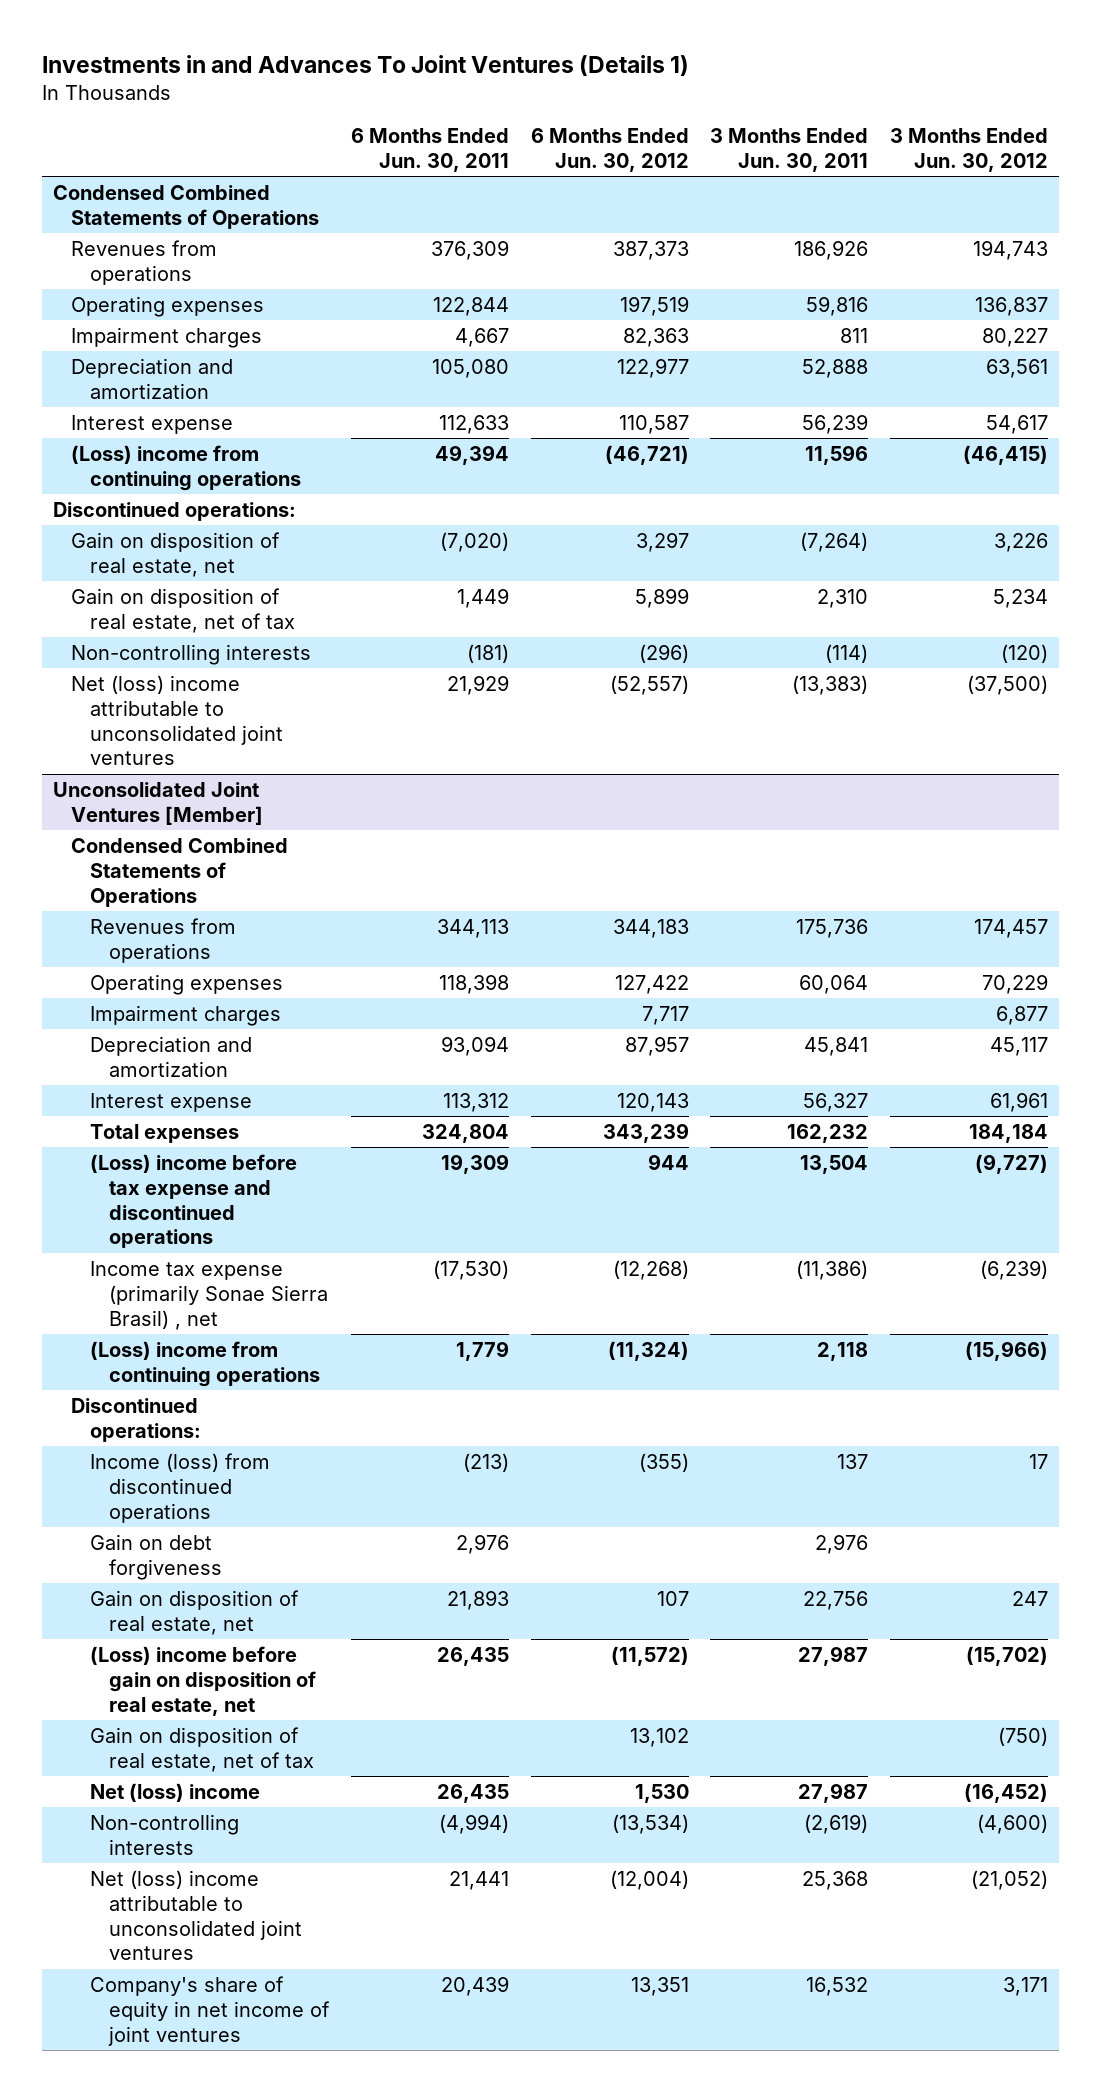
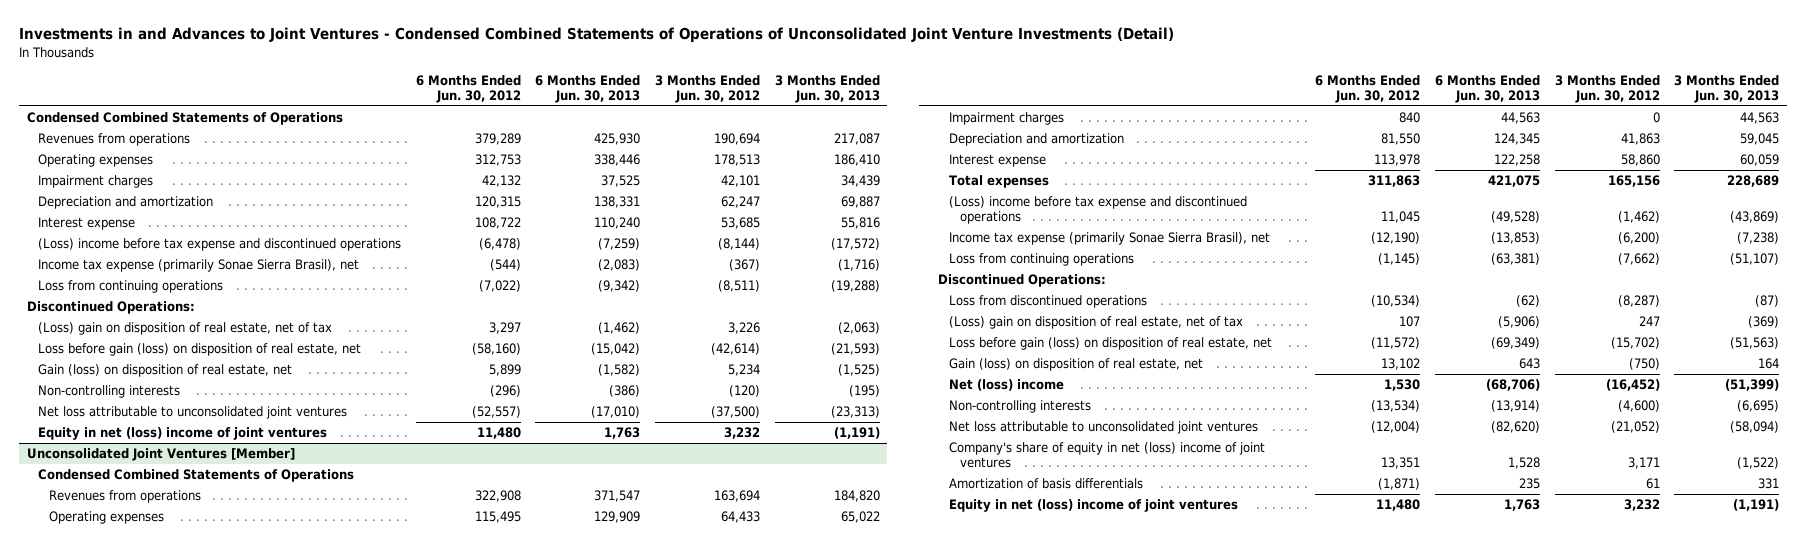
- Investments in and Advances To Joint Ventures (Details 1)
+ Investments in and Advances to Joint Ventures - Condensed Combined Statements of Operations of Unconsolidated Joint Venture Investments (Detail)
- | 6 Months Ended Jun. 30, 2011 | 6 Months Ended Jun. 30, 2012 | 3 Months Ended Jun. 30, 2011 | 3 Months Ended Jun. 30, 2012
+ | 6 Months Ended Jun. 30, 2012 | 6 Months Ended Jun. 30, 2013 | 3 Months Ended Jun. 30, 2012 | 3 Months Ended Jun. 30, 2013
- Revenues from operations | 376,309 | 387,373 | 186,926 | 194,743
- Operating expenses | 122,844 | 197,519 | 59,816 | 136,837
- Impairment charges | 4,667 | 82,363 | 811 | 80,227
- Depreciation and amortization | 105,080 | 122,977 | 52,888 | 63,561
- Interest expense | 112,633 | 110,587 | 56,239 | 54,617
- (Loss) income from continuing operations | 49,394 | (46,721) | 11,596 | (46,415)
- Discontinued operations:
- Gain on disposition of real estate, net | (7,020) | 3,297 | (7,264) | 3,226
- Gain on disposition of real estate, net of tax | 1,449 | 5,899 | 2,310 | 5,234
+ Revenues from operations | 379,289 | 425,930 | 190,694 | 217,087
+ Operating expenses | 312,753 | 338,446 | 178,513 | 186,410
+ Impairment charges | 42,132 | 37,525 | 42,101 | 34,439
+ Depreciation and amortization | 120,315 | 138,331 | 62,247 | 69,887
+ Interest expense | 108,722 | 110,240 | 53,685 | 55,816
+ (Loss) income before tax expense and discontinued operations | (6,478) | (7,259) | (8,144) | (17,572)
+ Income tax expense (primarily Sonae Sierra Brasil), net | (544) | (2,083) | (367) | (1,716)
+ Loss from continuing operations | (7,022) | (9,342) | (8,511) | (19,288)
+ Discontinued Operations:
+ (Loss) gain on disposition of real estate, net of tax | 3,297 | (1,462) | 3,226 | (2,063)
+ Loss before gain (loss) on disposition of real estate, net | (58,160) | (15,042) | (42,614) | (21,593)
+ Gain (loss) on disposition of real estate, net | 5,899 | (1,582) | 5,234 | (1,525)
- Net (loss) income attributable to unconsolidated joint ventures | 21,929 | (52,557) | (13,383) | (37,500)
+ Net loss attributable to unconsolidated joint ventures | (52,557) | (17,010) | (37,500) | (23,313)
+ Equity in net (loss) income of joint ventures | 11,480 | 1,763 | 3,232 | (1,191)
@ Unconsolidated Joint Ventures [Member]
- Revenues from operations | 344,113 | 344,183 | 175,736 | 174,457
- Operating expenses | 118,398 | 127,422 | 60,064 | 70,229
- Impairment charges | | 7,717 | | 6,877
- Depreciation and amortization | 93,094 | 87,957 | 45,841 | 45,117
- Interest expense | 113,312 | 120,143 | 56,327 | 61,961
- Total expenses | 324,804 | 343,239 | 162,232 | 184,184
- (Loss) income before tax expense and discontinued operations | 19,309 | 944 | 13,504 | (9,727)
- Income tax expense (primarily Sonae Sierra Brasil) , net | (17,530) | (12,268) | (11,386) | (6,239)
- (Loss) income from continuing operations | 1,779 | (11,324) | 2,118 | (15,966)
- Discontinued operations:
- Income (loss) from discontinued operations | (213) | (355) | 137 | 17
- Gain on debt forgiveness | 2,976 | | 2,976 |
- Gain on disposition of real estate, net | 21,893 | 107 | 22,756 | 247
- (Loss) income before gain on disposition of real estate, net | 26,435 | (11,572) | 27,987 | (15,702)
- Gain on disposition of real estate, net of tax | | 13,102 | | (750)
+ Revenues from operations | 322,908 | 371,547 | 163,694 | 184,820
+ Operating expenses | 115,495 | 129,909 | 64,433 | 65,022
+ Impairment charges | 840 | 44,563 | 0 | 44,563
+ Depreciation and amortization | 81,550 | 124,345 | 41,863 | 59,045
+ Interest expense | 113,978 | 122,258 | 58,860 | 60,059
+ Total expenses | 311,863 | 421,075 | 165,156 | 228,689
+ (Loss) income before tax expense and discontinued operations | 11,045 | (49,528) | (1,462) | (43,869)
+ Income tax expense (primarily Sonae Sierra Brasil), net | (12,190) | (13,853) | (6,200) | (7,238)
+ Loss from continuing operations | (1,145) | (63,381) | (7,662) | (51,107)
+ Discontinued Operations:
+ Loss from discontinued operations | (10,534) | (62) | (8,287) | (87)
+ (Loss) gain on disposition of real estate, net of tax | 107 | (5,906) | 247 | (369)
+ Loss before gain (loss) on disposition of real estate, net | (11,572) | (69,349) | (15,702) | (51,563)
+ Gain (loss) on disposition of real estate, net | 13,102 | 643 | (750) | 164
- Net (loss) income attributable to unconsolidated joint ventures | 21,441 | (12,004) | 25,368 | (21,052)
- Company's share of equity in net income of joint ventures | 20,439 | 13,351 | 16,532 | 3,171
+ Net loss attributable to unconsolidated joint ventures | (12,004) | (82,620) | (21,052) | (58,094)
+ Company's share of equity in net (loss) income of joint ventures | 13,351 | 1,528 | 3,171 | (1,522)
+ Amortization of basis differentials | (1,871) | 235 | 61 | 331
+ Equity in net (loss) income of joint ventures | 11,480 | 1,763 | 3,232 | (1,191)

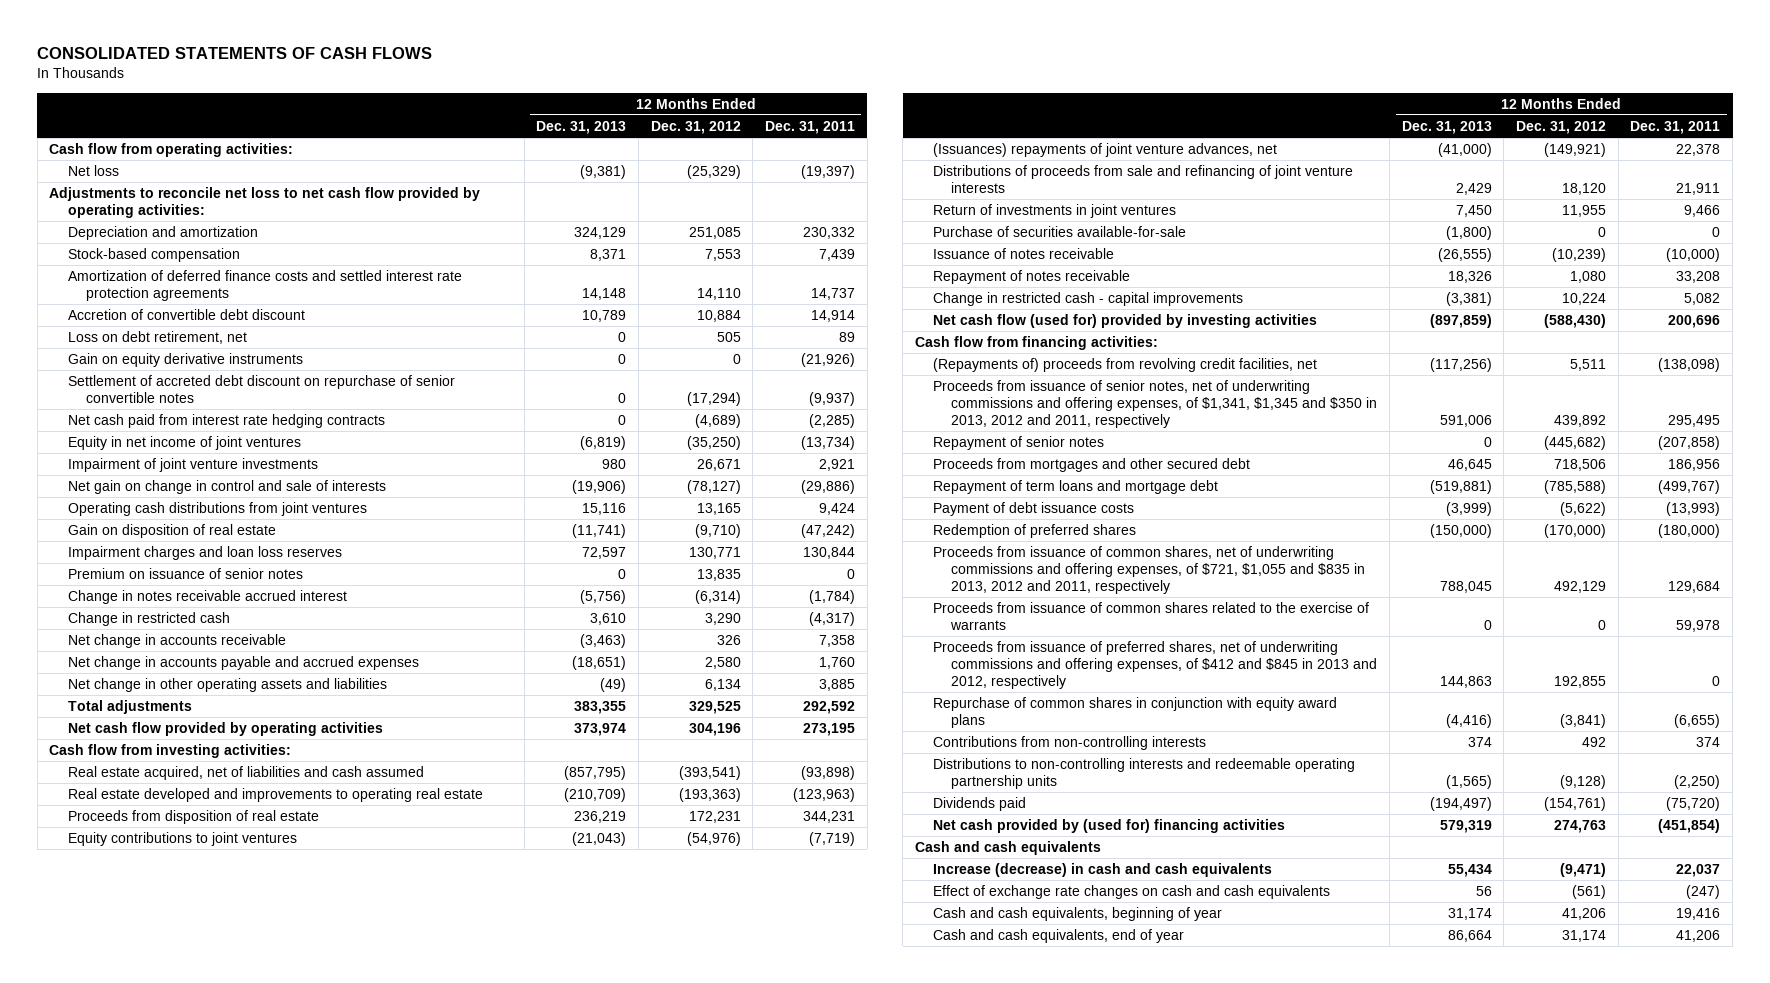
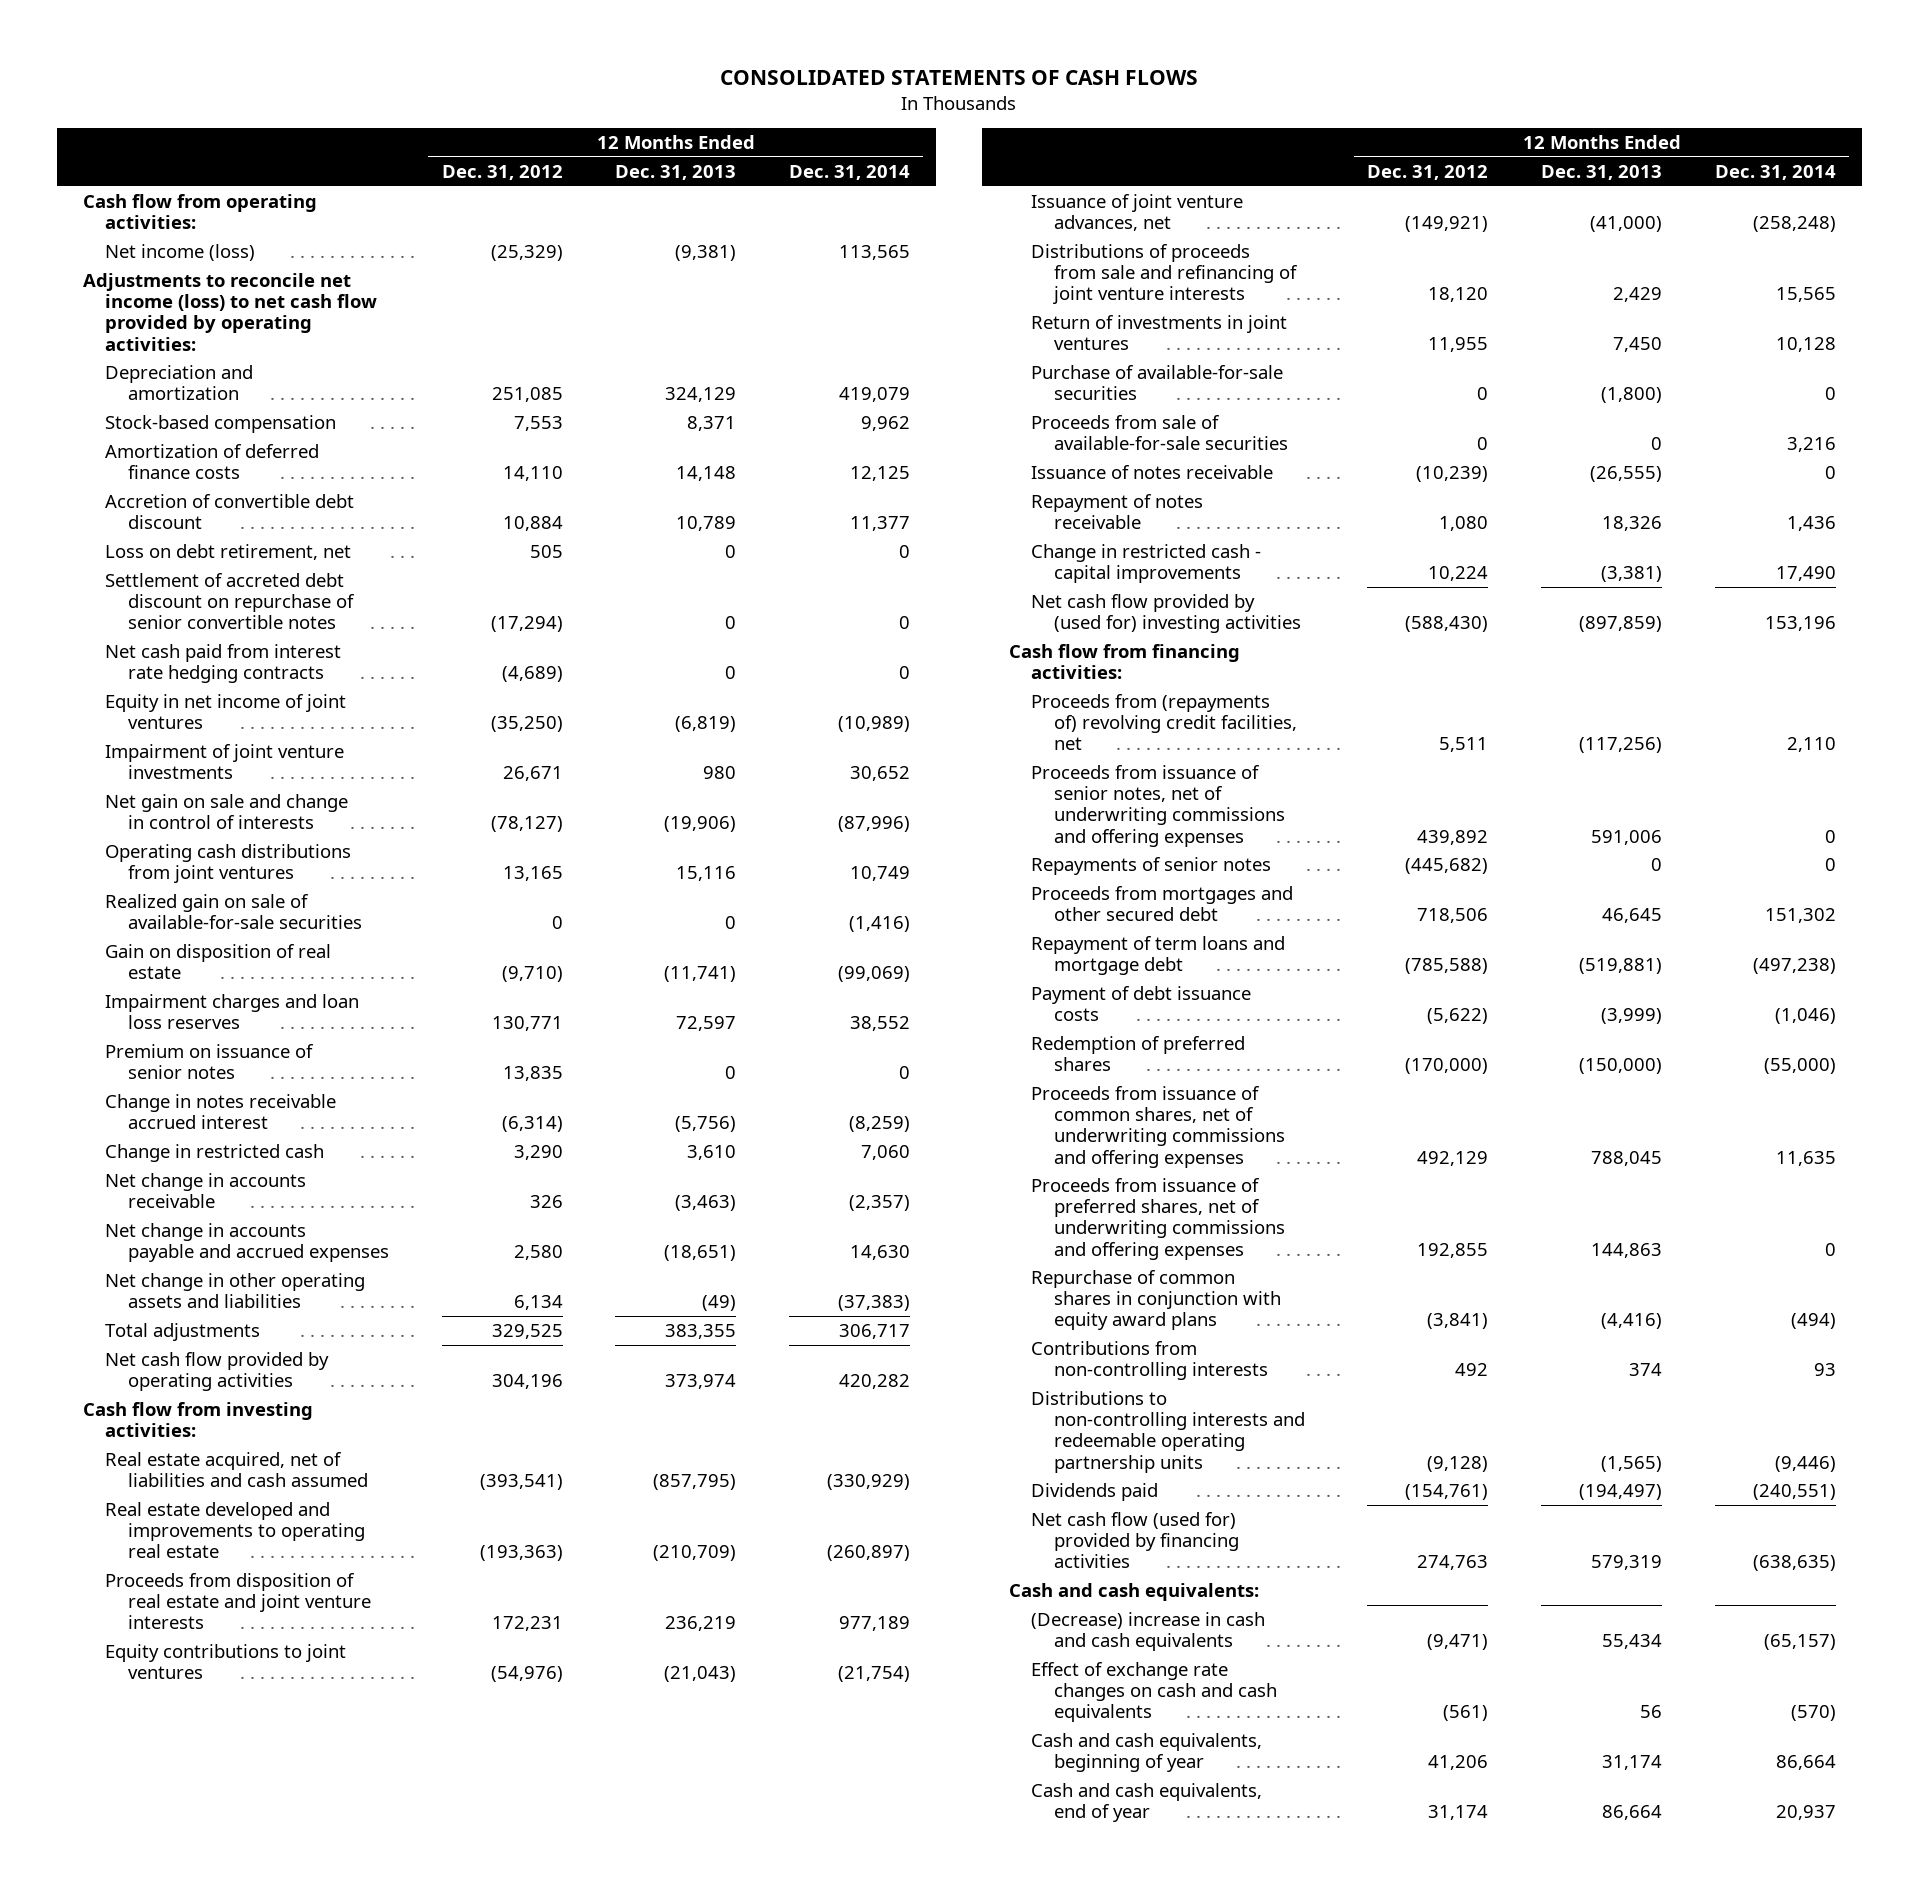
- | 12 Months Ended Dec. 31, 2013 | 12 Months Ended Dec. 31, 2012 | 12 Months Ended Dec. 31, 2011
+ | 12 Months Ended Dec. 31, 2012 | 12 Months Ended Dec. 31, 2013 | 12 Months Ended Dec. 31, 2014
- Net loss | (9,381) | (25,329) | (19,397)
- Adjustments to reconcile net loss to net cash flow provided by operating activities:
+ Net income (loss) | (25,329) | (9,381) | 113,565
+ Adjustments to reconcile net income (loss) to net cash flow provided by operating activities:
- Amortization of deferred finance costs and settled interest rate protection agreements | 14,148 | 14,110 | 14,737
+ Amortization of deferred finance costs | 14,110 | 14,148 | 12,125
- Gain on equity derivative instruments | 0 | 0 | (21,926)
- Net gain on change in control and sale of interests | (19,906) | (78,127) | (29,886)
+ Net gain on sale and change in control of interests | (78,127) | (19,906) | (87,996)
+ Realized gain on sale of available-for-sale securities | 0 | 0 | (1,416)
- Proceeds from disposition of real estate | 236,219 | 172,231 | 344,231
+ Proceeds from disposition of real estate and joint venture interests | 172,231 | 236,219 | 977,189
- (Issuances) repayments of joint venture advances, net | (41,000) | (149,921) | 22,378
+ Issuance of joint venture advances, net | (149,921) | (41,000) | (258,248)
- Purchase of securities available-for-sale | (1,800) | 0 | 0
+ Purchase of available-for-sale securities | 0 | (1,800) | 0
+ Proceeds from sale of available-for-sale securities | 0 | 0 | 3,216
- Net cash flow (used for) provided by investing activities | (897,859) | (588,430) | 200,696
+ Net cash flow provided by (used for) investing activities | (588,430) | (897,859) | 153,196
- (Repayments of) proceeds from revolving credit facilities, net | (117,256) | 5,511 | (138,098)
- Proceeds from issuance of senior notes, net of underwriting commissions and offering expenses, of $1,341, $1,345 and $350 in 2013, 2012 and 2011, respectively | 591,006 | 439,892 | 295,495
- Repayment of senior notes | 0 | (445,682) | (207,858)
+ Proceeds from (repayments of) revolving credit facilities, net | 5,511 | (117,256) | 2,110
+ Proceeds from issuance of senior notes, net of underwriting commissions and offering expenses | 439,892 | 591,006 | 0
+ Repayments of senior notes | (445,682) | 0 | 0
- Proceeds from issuance of common shares, net of underwriting commissions and offering expenses, of $721, $1,055 and $835 in 2013, 2012 and 2011, respectively | 788,045 | 492,129 | 129,684
- Proceeds from issuance of common shares related to the exercise of warrants | 0 | 0 | 59,978
- Proceeds from issuance of preferred shares, net of underwriting commissions and offering expenses, of $412 and $845 in 2013 and 2012, respectively | 144,863 | 192,855 | 0
+ Proceeds from issuance of common shares, net of underwriting commissions and offering expenses | 492,129 | 788,045 | 11,635
+ Proceeds from issuance of preferred shares, net of underwriting commissions and offering expenses | 192,855 | 144,863 | 0
- Net cash provided by (used for) financing activities | 579,319 | 274,763 | (451,854)
- Cash and cash equivalents
- Increase (decrease) in cash and cash equivalents | 55,434 | (9,471) | 22,037
+ Net cash flow (used for) provided by financing activities | 274,763 | 579,319 | (638,635)
+ Cash and cash equivalents:
+ (Decrease) increase in cash and cash equivalents | (9,471) | 55,434 | (65,157)

